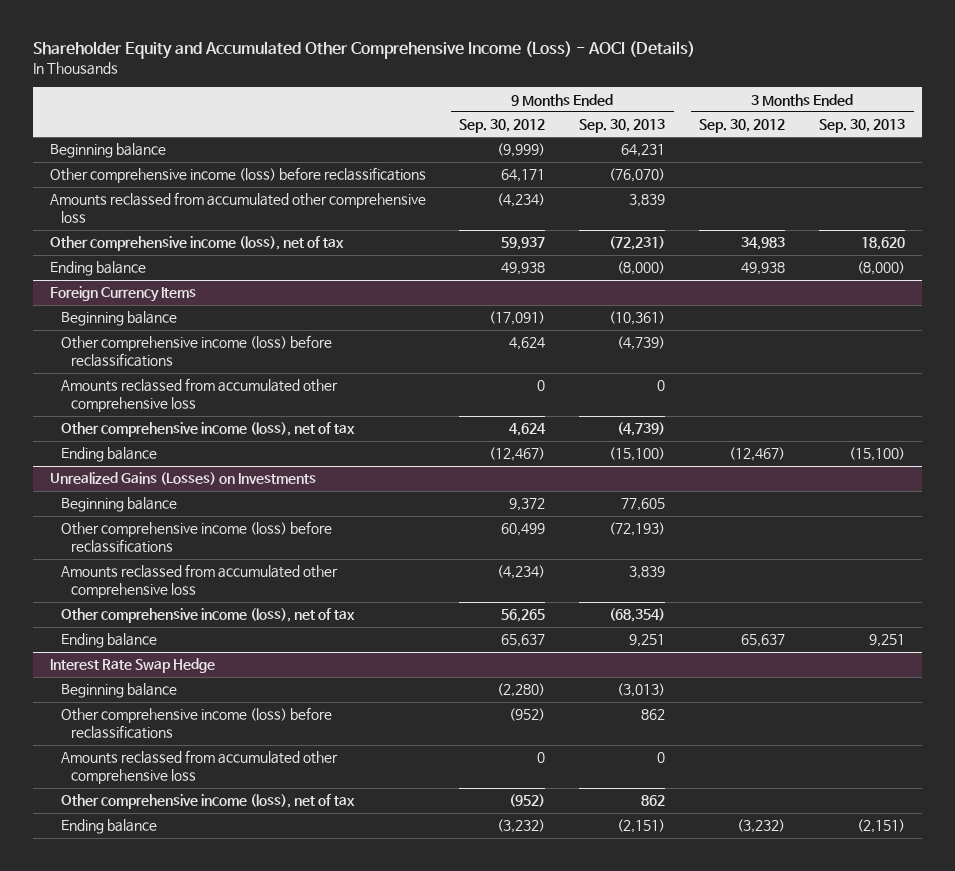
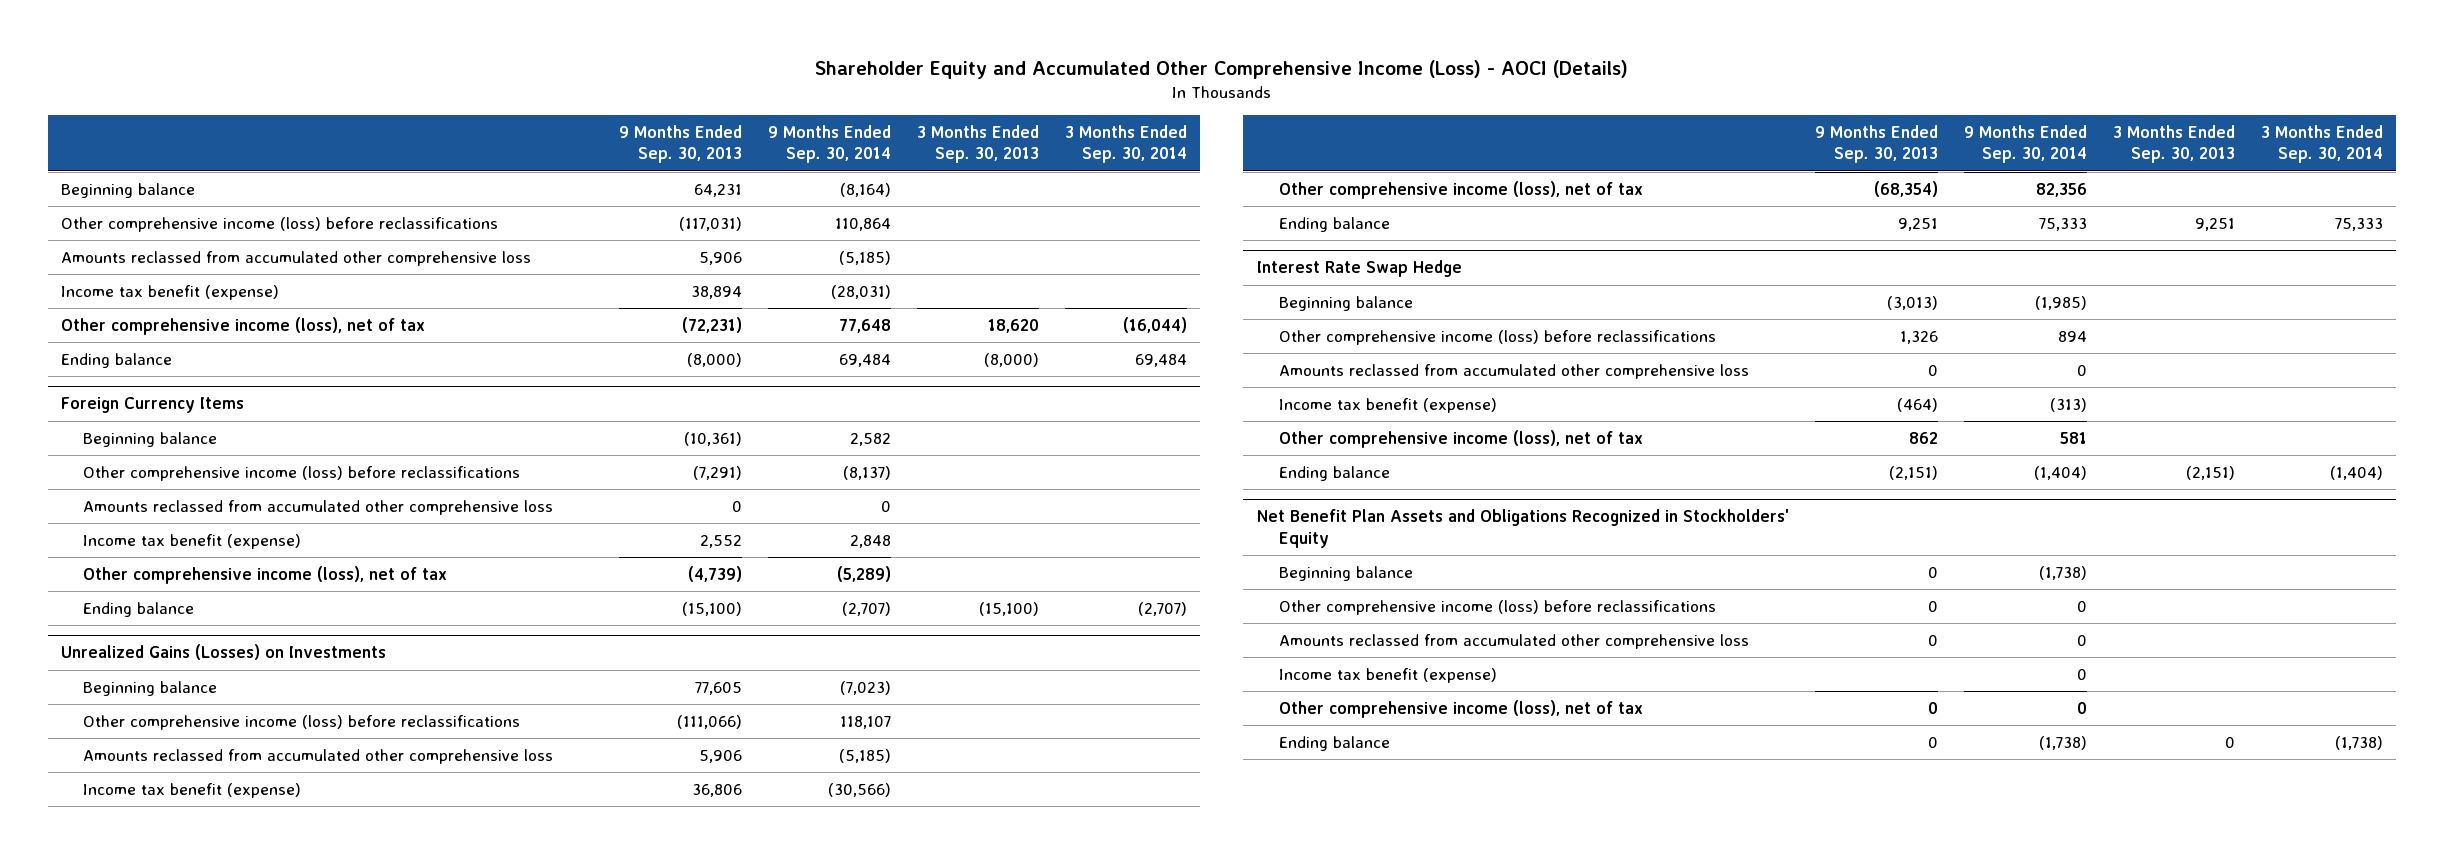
- | 9 Months Ended Sep. 30, 2012 | 9 Months Ended Sep. 30, 2013 | 3 Months Ended Sep. 30, 2012 | 3 Months Ended Sep. 30, 2013
+ | 9 Months Ended Sep. 30, 2013 | 9 Months Ended Sep. 30, 2014 | 3 Months Ended Sep. 30, 2013 | 3 Months Ended Sep. 30, 2014
- Other comprehensive income (loss) before reclassifications | 64,171 | (76,070) | |
- Amounts reclassed from accumulated other comprehensive loss | (4,234) | 3,839 | |
+ Other comprehensive income (loss) before reclassifications | (117,031) | 110,864 | |
+ Amounts reclassed from accumulated other comprehensive loss | 5,906 | (5,185) | |
+ Income tax benefit (expense) | 38,894 | (28,031) | |
@ Foreign Currency Items
- Other comprehensive income (loss) before reclassifications | 4,624 | (4,739) | |
+ Other comprehensive income (loss) before reclassifications | (7,291) | (8,137) | |
+ Income tax benefit (expense) | 2,552 | 2,848 | |
@ Unrealized Gains (Losses) on Investments
- Other comprehensive income (loss) before reclassifications | 60,499 | (72,193) | |
- Amounts reclassed from accumulated other comprehensive loss | (4,234) | 3,839 | |
+ Other comprehensive income (loss) before reclassifications | (111,066) | 118,107 | |
+ Amounts reclassed from accumulated other comprehensive loss | 5,906 | (5,185) | |
+ Income tax benefit (expense) | 36,806 | (30,566) | |
@ Interest Rate Swap Hedge
- Other comprehensive income (loss) before reclassifications | (952) | 862 | |
+ Other comprehensive income (loss) before reclassifications | 1,326 | 894 | |
+ Income tax benefit (expense) | (464) | (313) | |
+ Net Benefit Plan Assets and Obligations Recognized in Stockholders' Equity
+ Beginning balance | 0 | (1,738) | |
+ Other comprehensive income (loss) before reclassifications | 0 | 0 | |
+ Amounts reclassed from accumulated other comprehensive loss | 0 | 0 | |
+ Income tax benefit (expense) | | 0 | |
+ Other comprehensive income (loss), net of tax | 0 | 0 | |
+ Ending balance | 0 | (1,738) | 0 | (1,738)

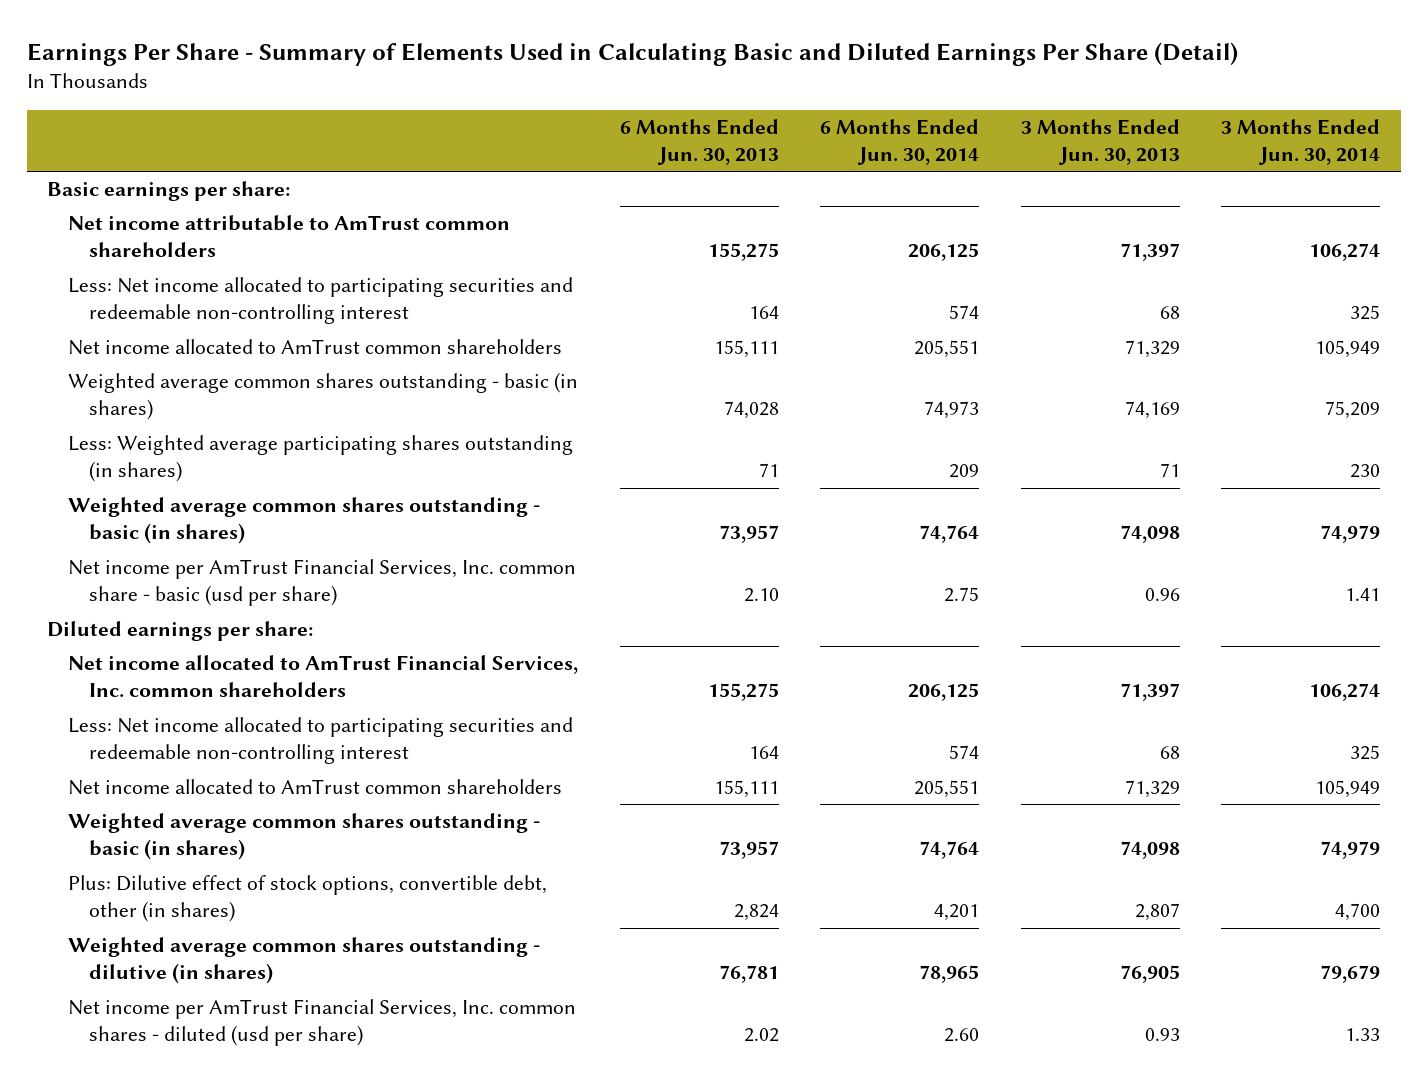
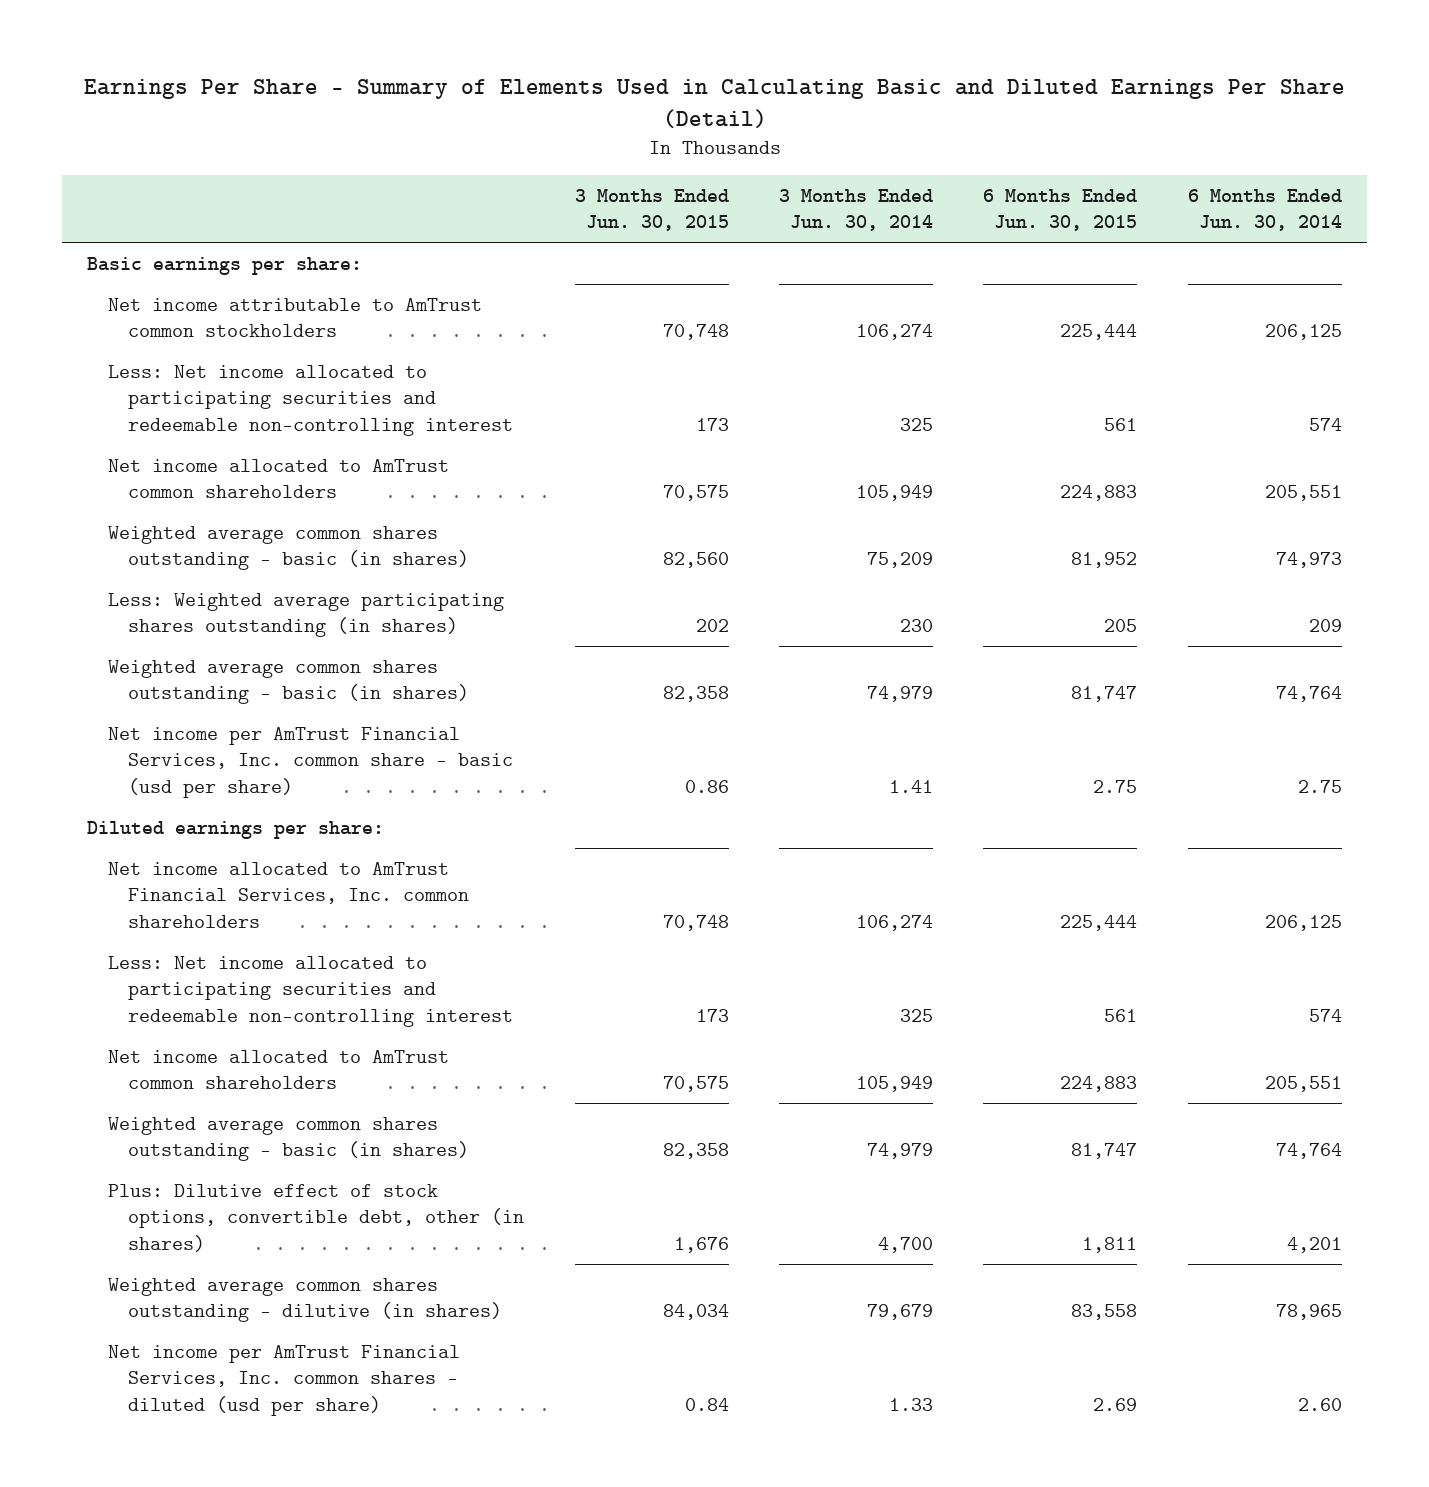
- | 6 Months Ended Jun. 30, 2013 | 6 Months Ended Jun. 30, 2014 | 3 Months Ended Jun. 30, 2013 | 3 Months Ended Jun. 30, 2014
+ | 3 Months Ended Jun. 30, 2015 | 3 Months Ended Jun. 30, 2014 | 6 Months Ended Jun. 30, 2015 | 6 Months Ended Jun. 30, 2014
- Net income attributable to AmTrust common shareholders | 155,275 | 206,125 | 71,397 | 106,274
+ Net income attributable to AmTrust common stockholders | 70,748 | 106,274 | 225,444 | 206,125

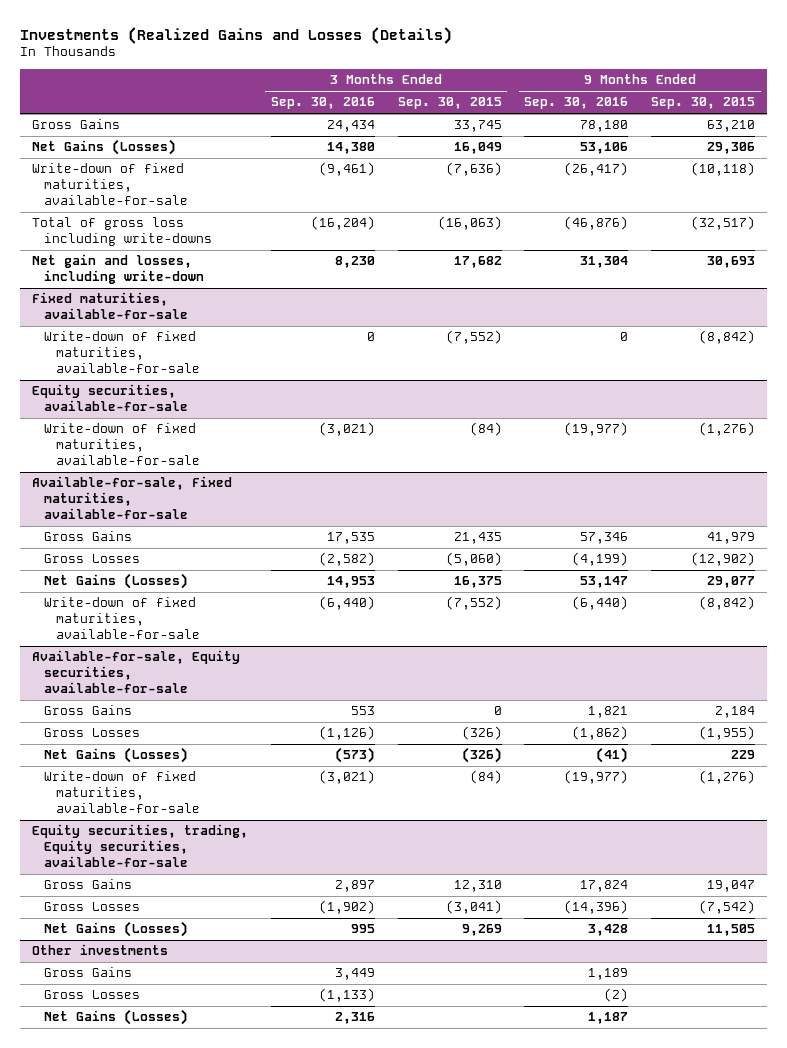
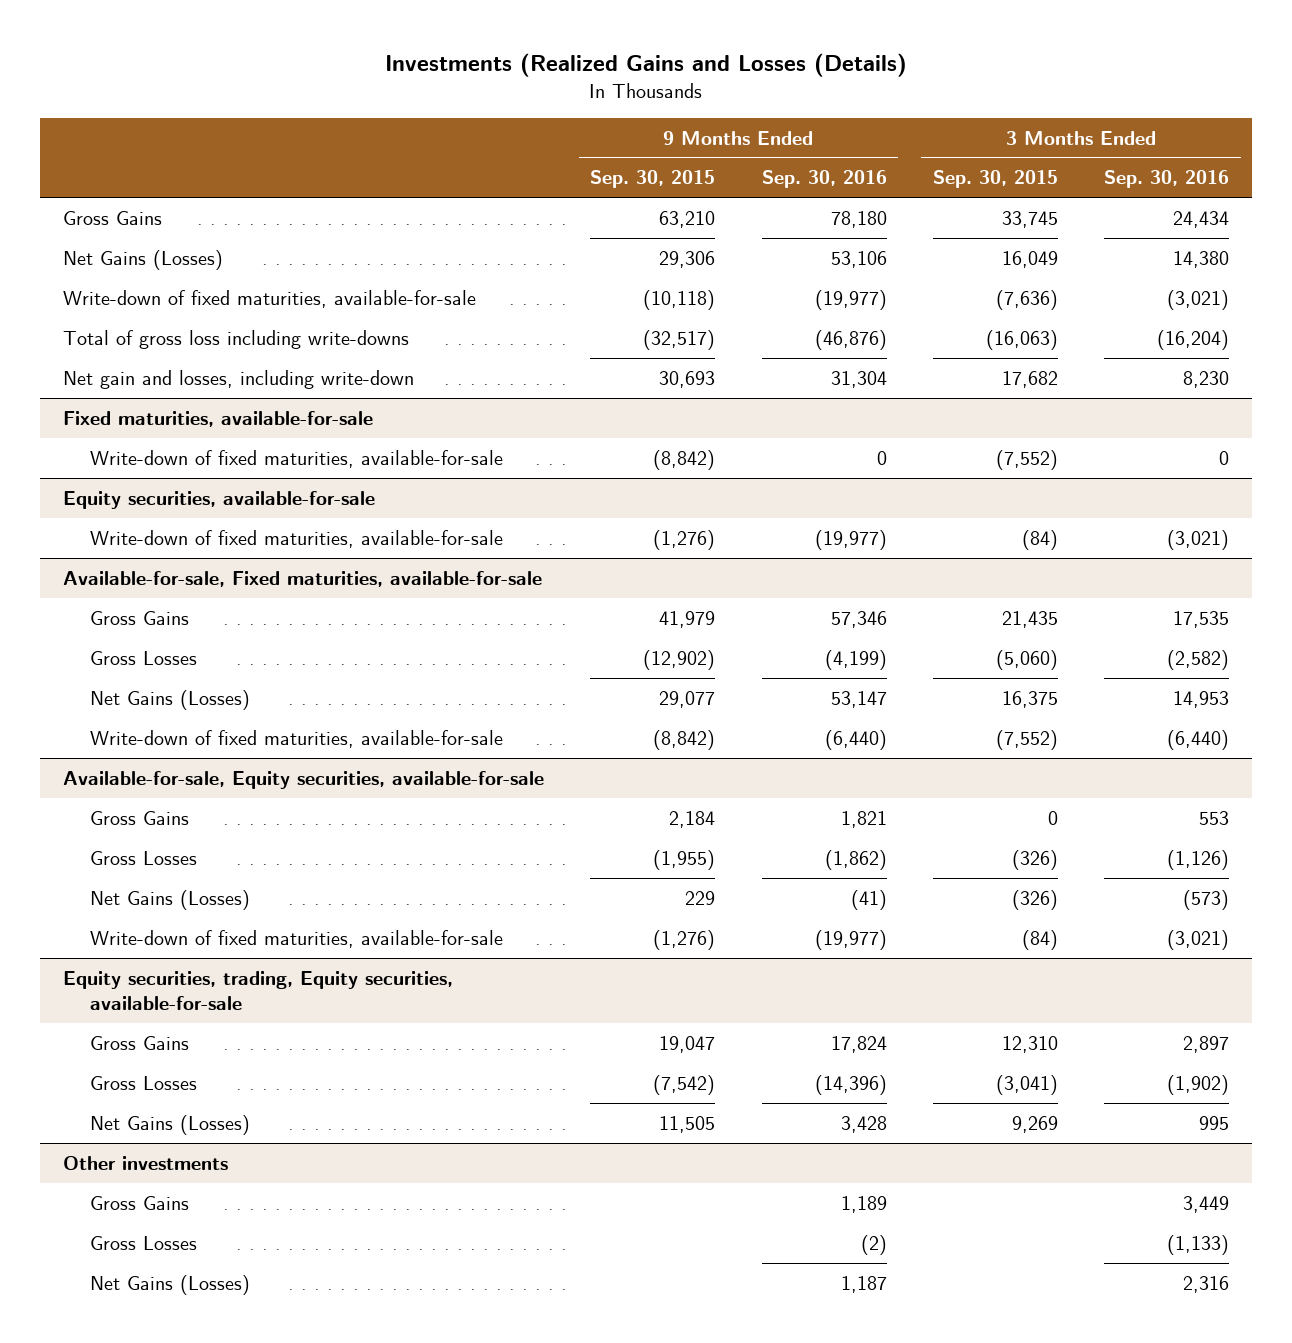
- | 3 Months Ended Sep. 30, 2016 | 3 Months Ended Sep. 30, 2015 | 9 Months Ended Sep. 30, 2016 | 9 Months Ended Sep. 30, 2015
+ | 9 Months Ended Sep. 30, 2015 | 9 Months Ended Sep. 30, 2016 | 3 Months Ended Sep. 30, 2015 | 3 Months Ended Sep. 30, 2016
- Write-down of fixed maturities, available-for-sale | (9,461) | (7,636) | (26,417) | (10,118)
+ Write-down of fixed maturities, available-for-sale | (10,118) | (19,977) | (7,636) | (3,021)

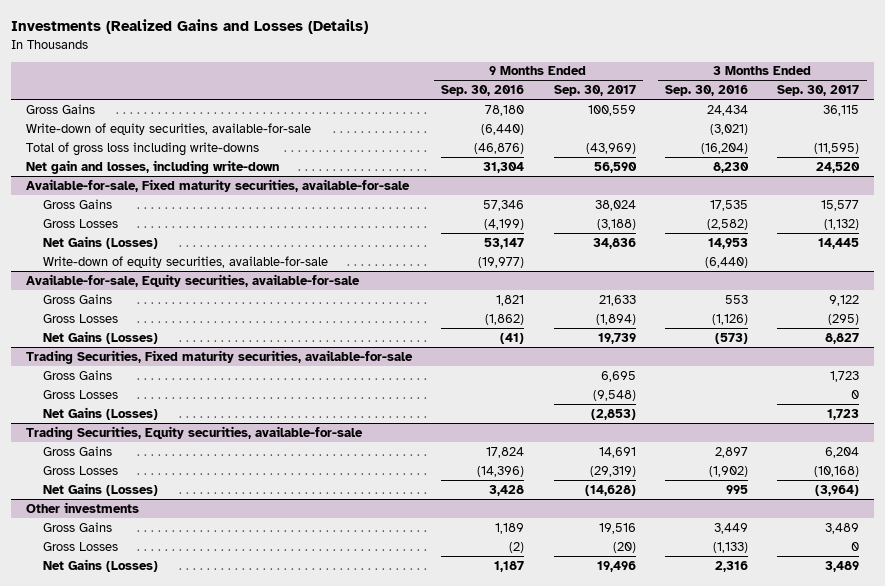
- | 9 Months Ended Sep. 30, 2015 | 9 Months Ended Sep. 30, 2016 | 3 Months Ended Sep. 30, 2015 | 3 Months Ended Sep. 30, 2016
+ | 9 Months Ended Sep. 30, 2016 | 9 Months Ended Sep. 30, 2017 | 3 Months Ended Sep. 30, 2016 | 3 Months Ended Sep. 30, 2017
- Net Gains (Losses) | 29,306 | 53,106 | 16,049 | 14,380
- Write-down of fixed maturities, available-for-sale | (10,118) | (19,977) | (7,636) | (3,021)
+ Write-down of equity securities, available-for-sale | (6,440) | | (3,021) |
- Fixed maturities, available-for-sale
- Write-down of fixed maturities, available-for-sale | (8,842) | 0 | (7,552) | 0
- Equity securities, available-for-sale
- Write-down of fixed maturities, available-for-sale | (1,276) | (19,977) | (84) | (3,021)
- Available-for-sale, Fixed maturities, available-for-sale
+ Available-for-sale, Fixed maturity securities, available-for-sale
- Write-down of fixed maturities, available-for-sale | (8,842) | (6,440) | (7,552) | (6,440)
+ Write-down of equity securities, available-for-sale | (19,977) | | (6,440) |
@ Available-for-sale, Equity securities, available-for-sale
- Write-down of fixed maturities, available-for-sale | (1,276) | (19,977) | (84) | (3,021)
- Equity securities, trading, Equity securities, available-for-sale
+ Trading Securities, Fixed maturity securities, available-for-sale
+ Gross Gains | | 6,695 | | 1,723
+ Gross Losses | | (9,548) | | 0
+ Net Gains (Losses) | | (2,853) | | 1,723
+ Trading Securities, Equity securities, available-for-sale

